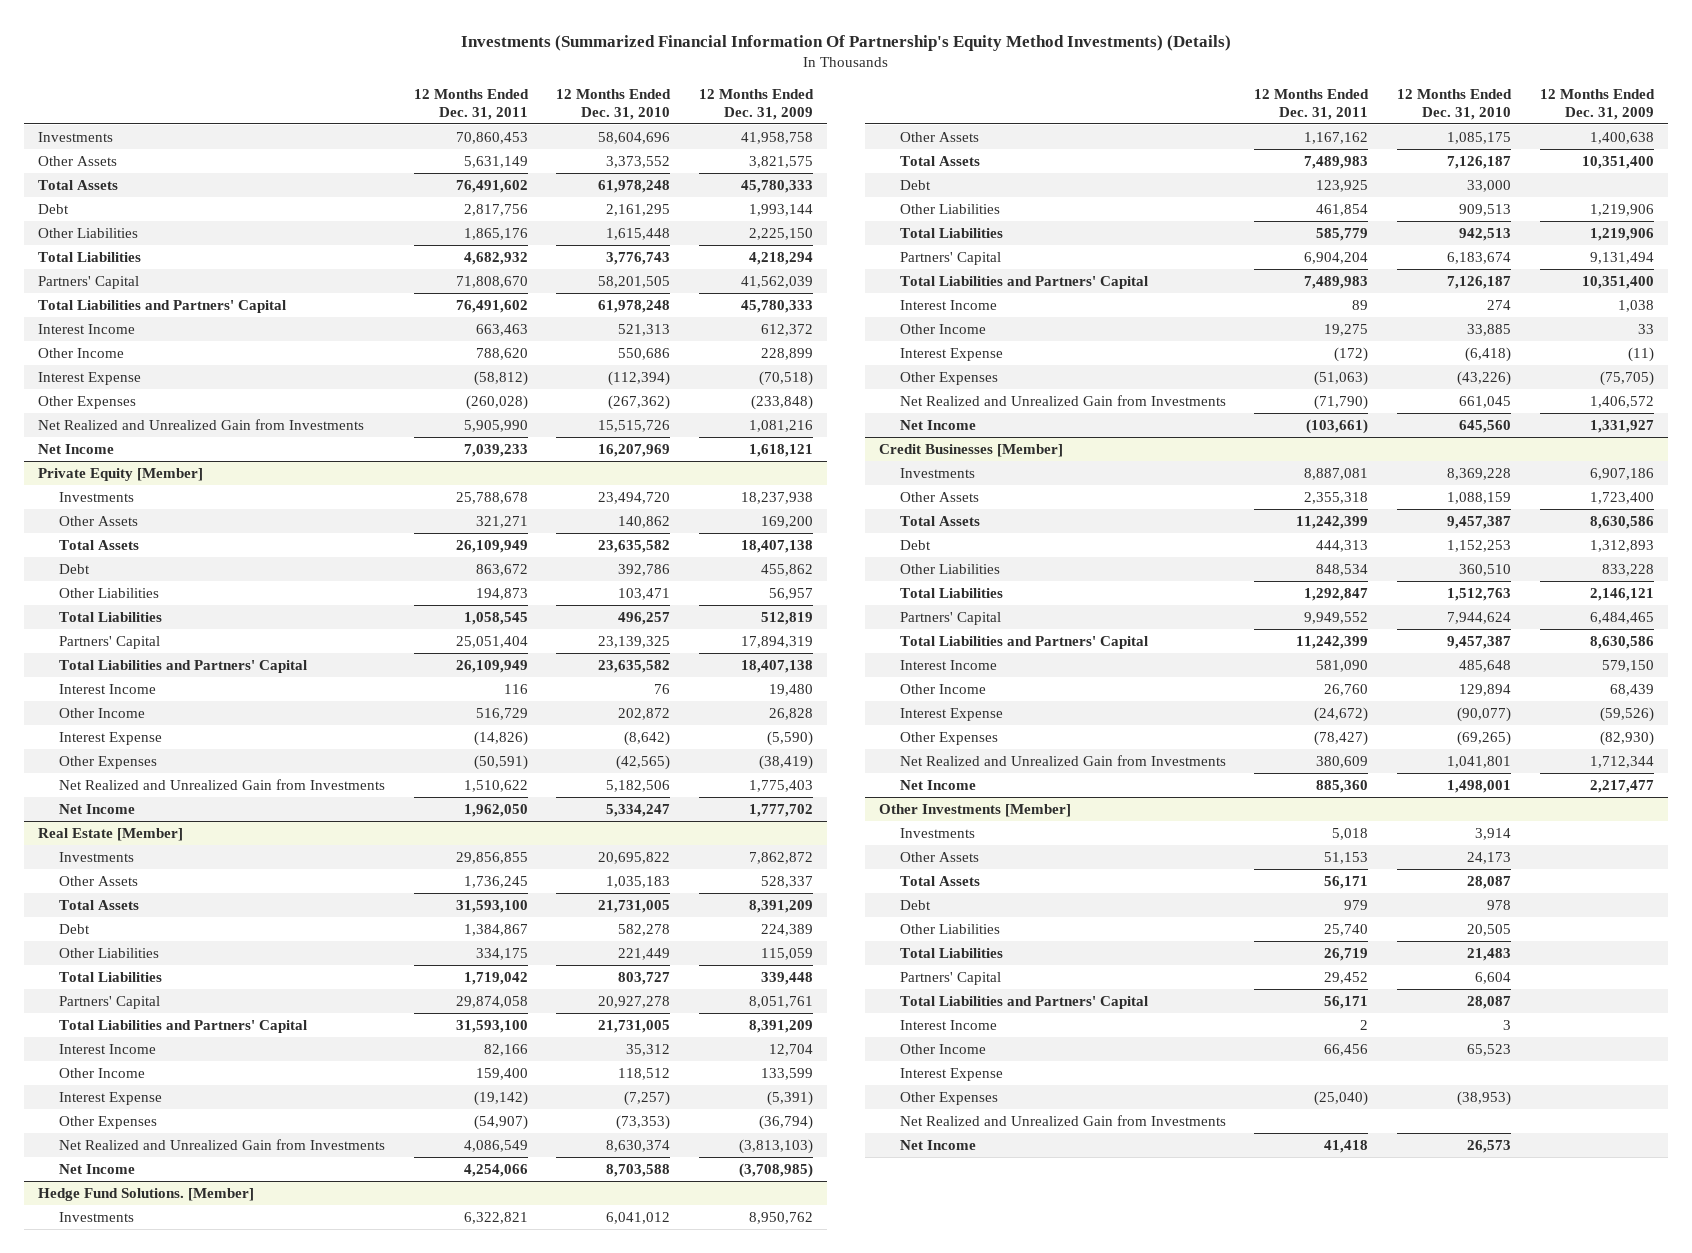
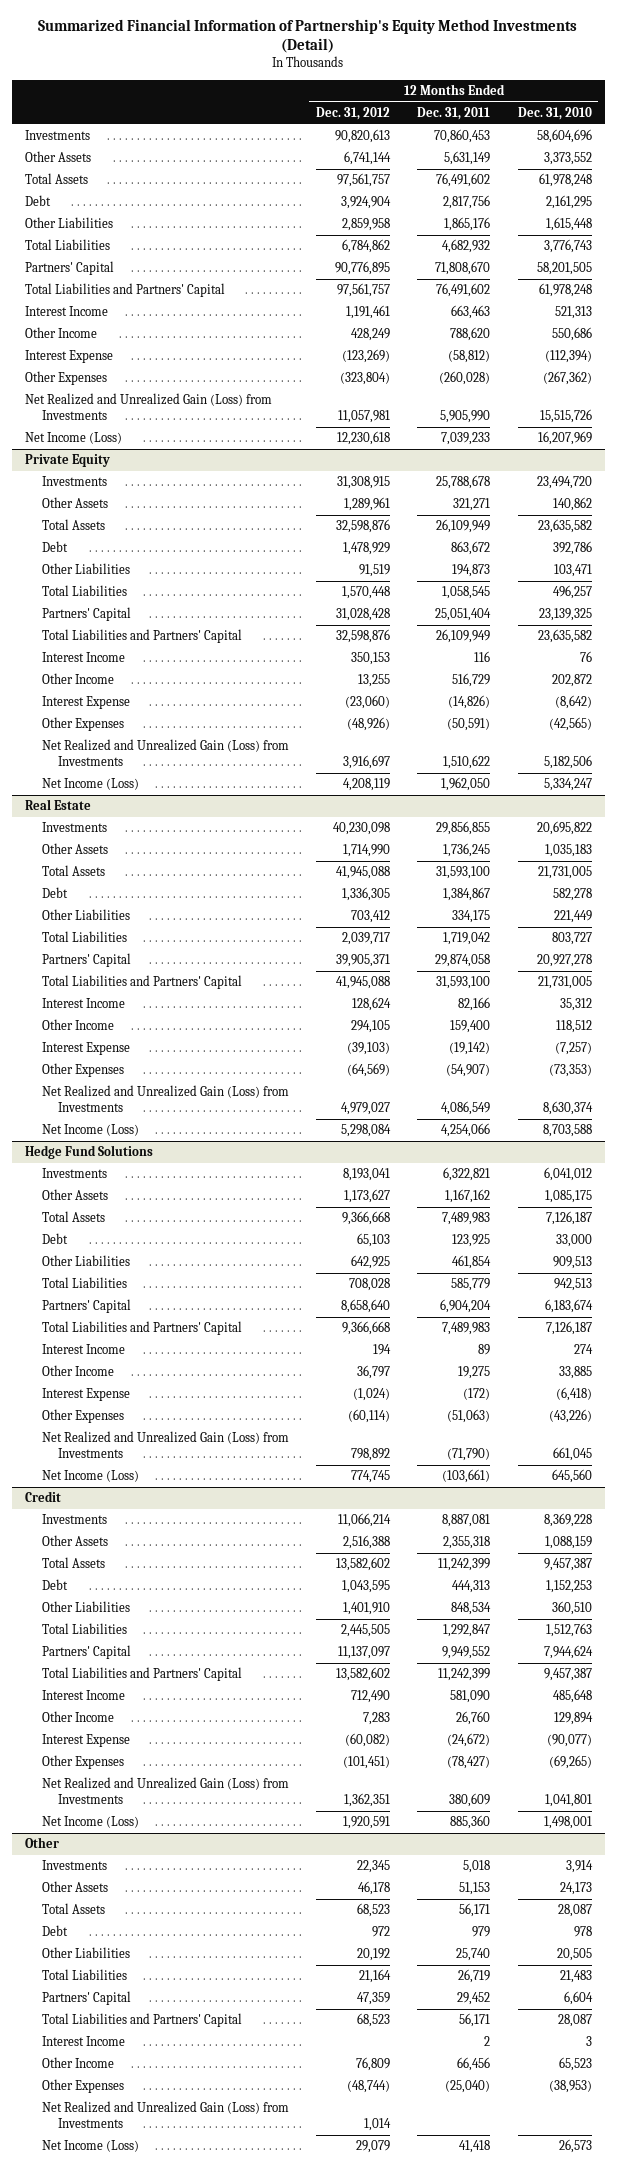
- Investments (Summarized Financial Information Of Partnership's Equity Method Investments) (Details)
+ Summarized Financial Information of Partnership's Equity Method Investments (Detail)
- | 12 Months Ended Dec. 31, 2011 | 12 Months Ended Dec. 31, 2010 | 12 Months Ended Dec. 31, 2009
+ | 12 Months Ended Dec. 31, 2012 | 12 Months Ended Dec. 31, 2011 | 12 Months Ended Dec. 31, 2010
- Net Realized and Unrealized Gain from Investments | 5,905,990 | 15,515,726 | 1,081,216
- Net Income | 7,039,233 | 16,207,969 | 1,618,121
- Private Equity [Member]
+ Net Realized and Unrealized Gain (Loss) from Investments | 11,057,981 | 5,905,990 | 15,515,726
+ Net Income (Loss) | 12,230,618 | 7,039,233 | 16,207,969
+ Private Equity
- Net Realized and Unrealized Gain from Investments | 1,510,622 | 5,182,506 | 1,775,403
- Net Income | 1,962,050 | 5,334,247 | 1,777,702
- Real Estate [Member]
+ Net Realized and Unrealized Gain (Loss) from Investments | 3,916,697 | 1,510,622 | 5,182,506
+ Net Income (Loss) | 4,208,119 | 1,962,050 | 5,334,247
+ Real Estate
- Net Realized and Unrealized Gain from Investments | 4,086,549 | 8,630,374 | (3,813,103)
- Net Income | 4,254,066 | 8,703,588 | (3,708,985)
- Hedge Fund Solutions. [Member]
+ Net Realized and Unrealized Gain (Loss) from Investments | 4,979,027 | 4,086,549 | 8,630,374
+ Net Income (Loss) | 5,298,084 | 4,254,066 | 8,703,588
+ Hedge Fund Solutions
- Net Realized and Unrealized Gain from Investments | (71,790) | 661,045 | 1,406,572
- Net Income | (103,661) | 645,560 | 1,331,927
- Credit Businesses [Member]
+ Net Realized and Unrealized Gain (Loss) from Investments | 798,892 | (71,790) | 661,045
+ Net Income (Loss) | 774,745 | (103,661) | 645,560
+ Credit
- Net Realized and Unrealized Gain from Investments | 380,609 | 1,041,801 | 1,712,344
- Net Income | 885,360 | 1,498,001 | 2,217,477
- Other Investments [Member]
+ Net Realized and Unrealized Gain (Loss) from Investments | 1,362,351 | 380,609 | 1,041,801
+ Net Income (Loss) | 1,920,591 | 885,360 | 1,498,001
+ Other
- Interest Expense
- Net Realized and Unrealized Gain from Investments
- Net Income | 41,418 | 26,573 |
+ Net Realized and Unrealized Gain (Loss) from Investments | 1,014 | |
+ Net Income (Loss) | 29,079 | 41,418 | 26,573

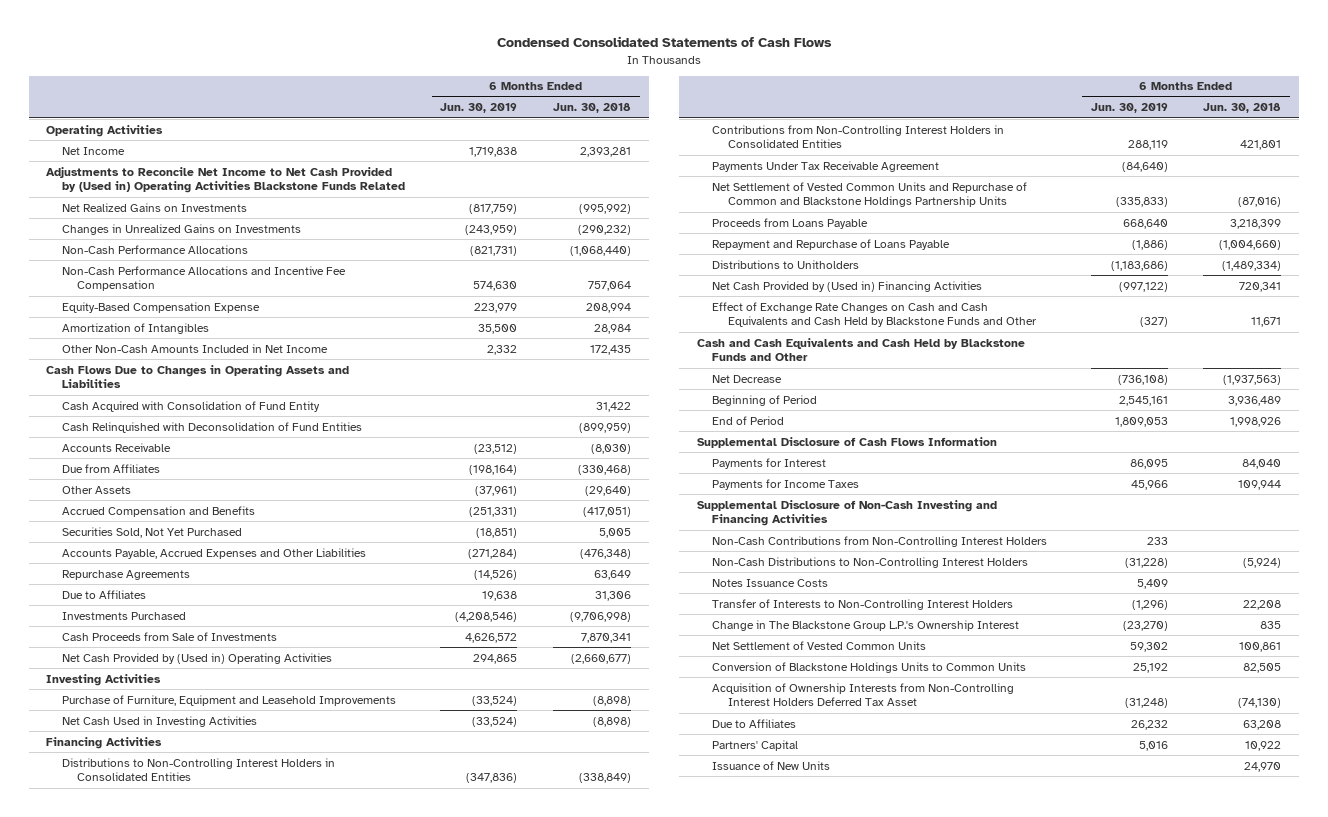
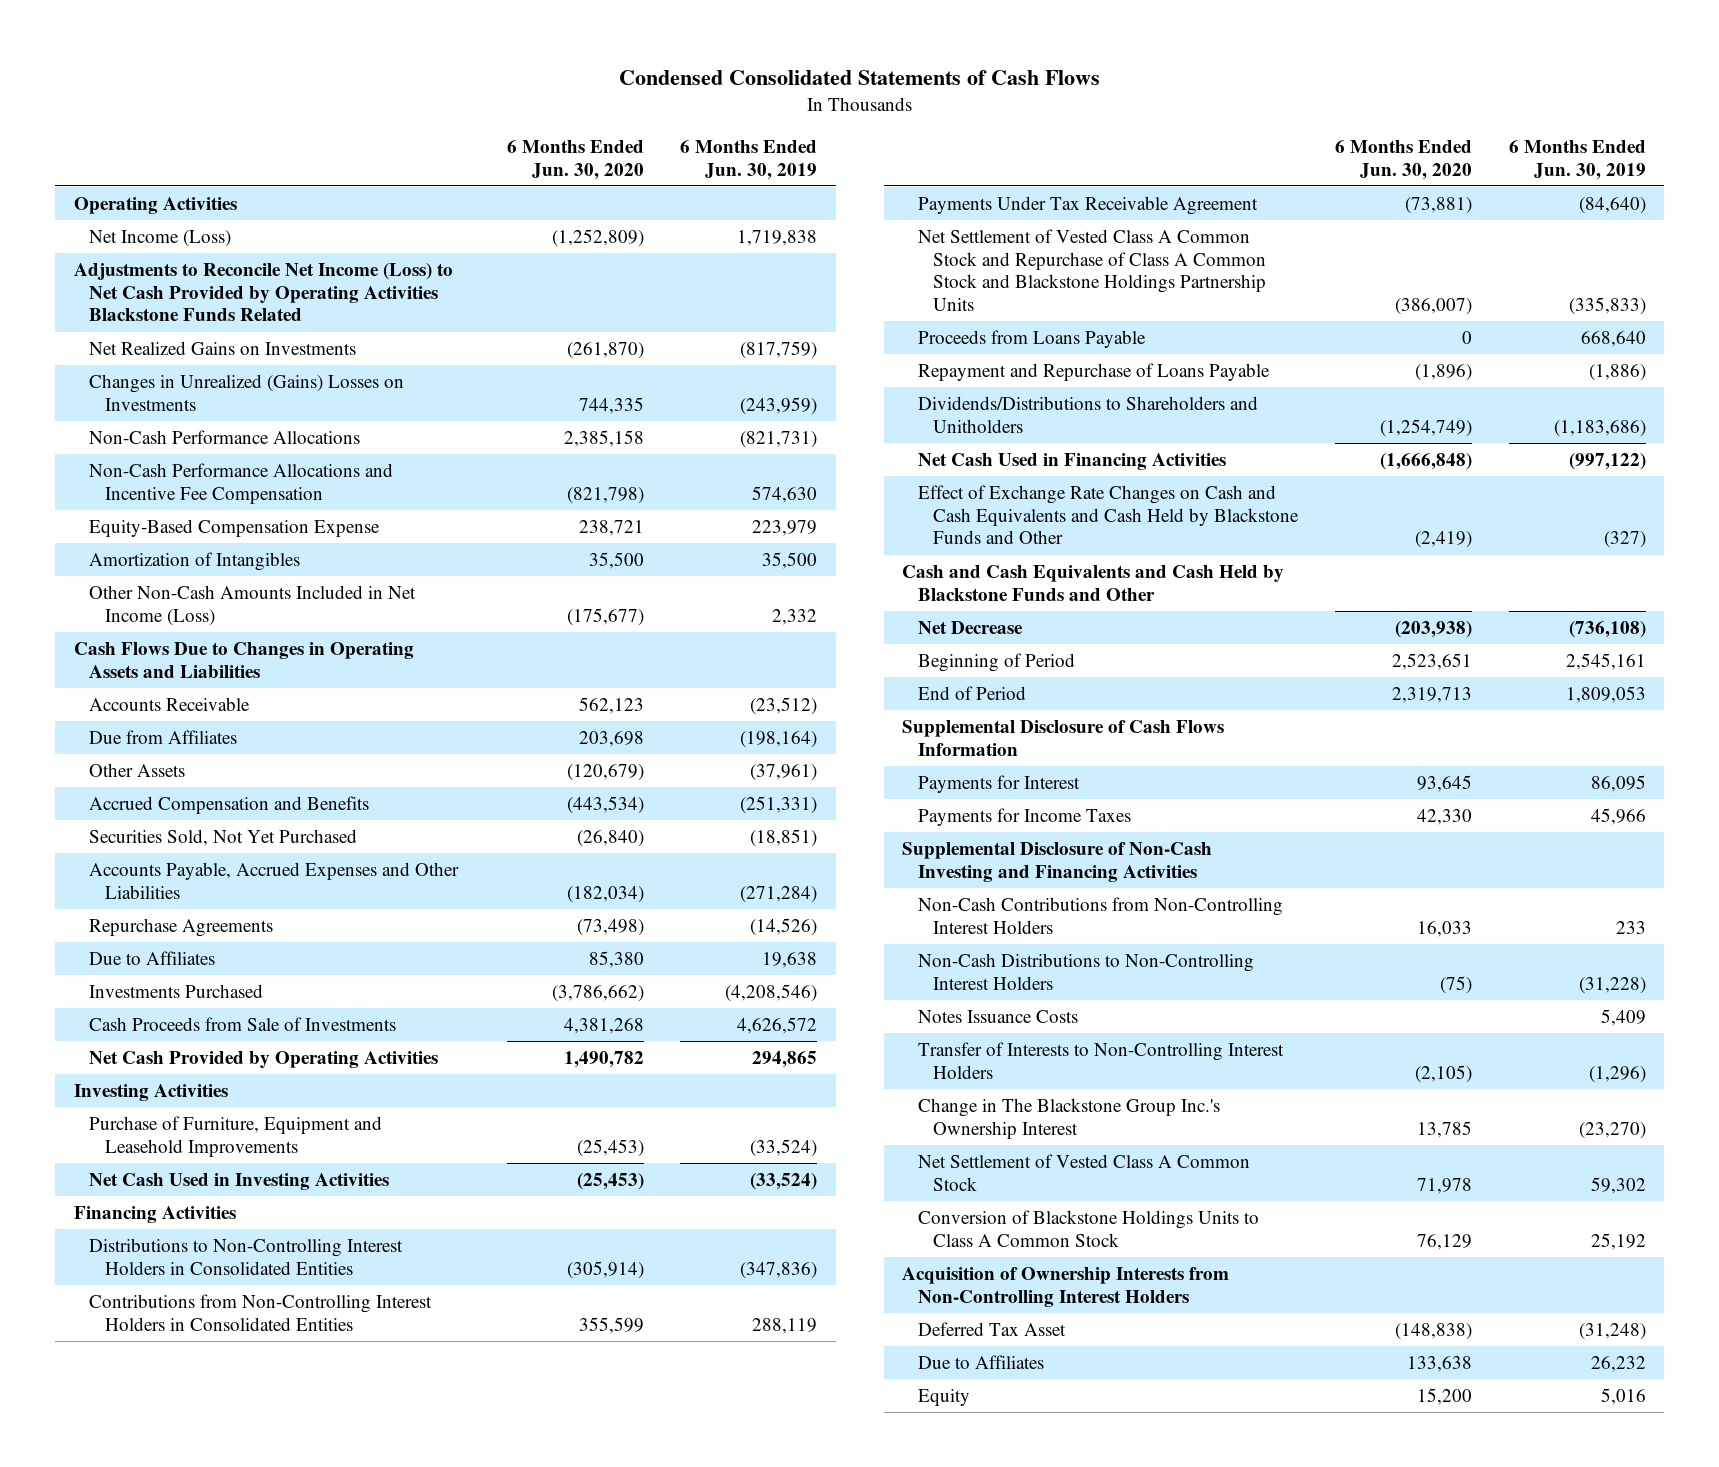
- | 6 Months Ended Jun. 30, 2019 | 6 Months Ended Jun. 30, 2018
+ | 6 Months Ended Jun. 30, 2020 | 6 Months Ended Jun. 30, 2019
- Net Income | 1,719,838 | 2,393,281
- Adjustments to Reconcile Net Income to Net Cash Provided by (Used in) Operating Activities Blackstone Funds Related
+ Net Income (Loss) | (1,252,809) | 1,719,838
+ Adjustments to Reconcile Net Income (Loss) to Net Cash Provided by Operating Activities Blackstone Funds Related
- Changes in Unrealized Gains on Investments | (243,959) | (290,232)
+ Changes in Unrealized (Gains) Losses on Investments | 744,335 | (243,959)
- Other Non-Cash Amounts Included in Net Income | 2,332 | 172,435
+ Other Non-Cash Amounts Included in Net Income (Loss) | (175,677) | 2,332
- Cash Acquired with Consolidation of Fund Entity | | 31,422
- Cash Relinquished with Deconsolidation of Fund Entities | | (899,959)
- Net Cash Provided by (Used in) Operating Activities | 294,865 | (2,660,677)
+ Net Cash Provided by Operating Activities | 1,490,782 | 294,865
- Net Settlement of Vested Common Units and Repurchase of Common and Blackstone Holdings Partnership Units | (335,833) | (87,016)
+ Net Settlement of Vested Class A Common Stock and Repurchase of Class A Common Stock and Blackstone Holdings Partnership Units | (386,007) | (335,833)
- Distributions to Unitholders | (1,183,686) | (1,489,334)
- Net Cash Provided by (Used in) Financing Activities | (997,122) | 720,341
+ Dividends/Distributions to Shareholders and Unitholders | (1,254,749) | (1,183,686)
+ Net Cash Used in Financing Activities | (1,666,848) | (997,122)
- Change in The Blackstone Group L.P.'s Ownership Interest | (23,270) | 835
- Net Settlement of Vested Common Units | 59,302 | 100,861
- Conversion of Blackstone Holdings Units to Common Units | 25,192 | 82,505
- Acquisition of Ownership Interests from Non-Controlling Interest Holders Deferred Tax Asset | (31,248) | (74,130)
+ Change in The Blackstone Group Inc.'s Ownership Interest | 13,785 | (23,270)
+ Net Settlement of Vested Class A Common Stock | 71,978 | 59,302
+ Conversion of Blackstone Holdings Units to Class A Common Stock | 76,129 | 25,192
+ Acquisition of Ownership Interests from Non-Controlling Interest Holders
+ Deferred Tax Asset | (148,838) | (31,248)
- Partners' Capital | 5,016 | 10,922
- Issuance of New Units | | 24,970
+ Equity | 15,200 | 5,016

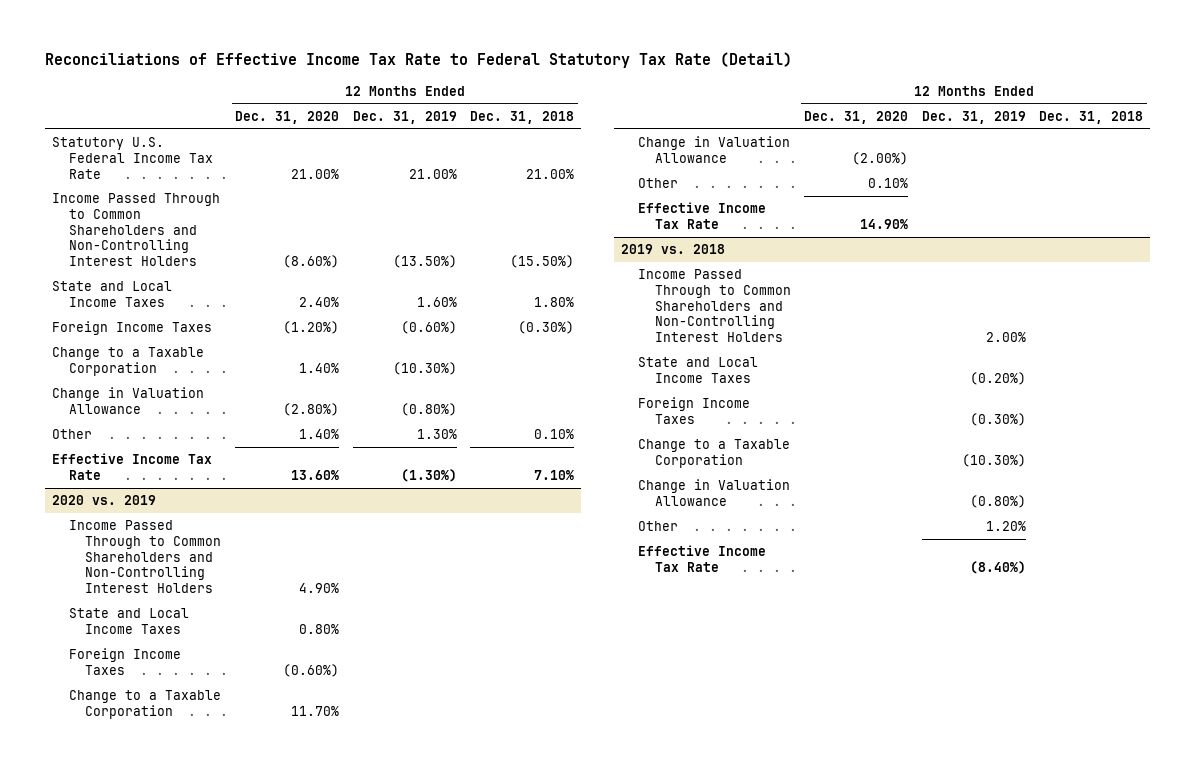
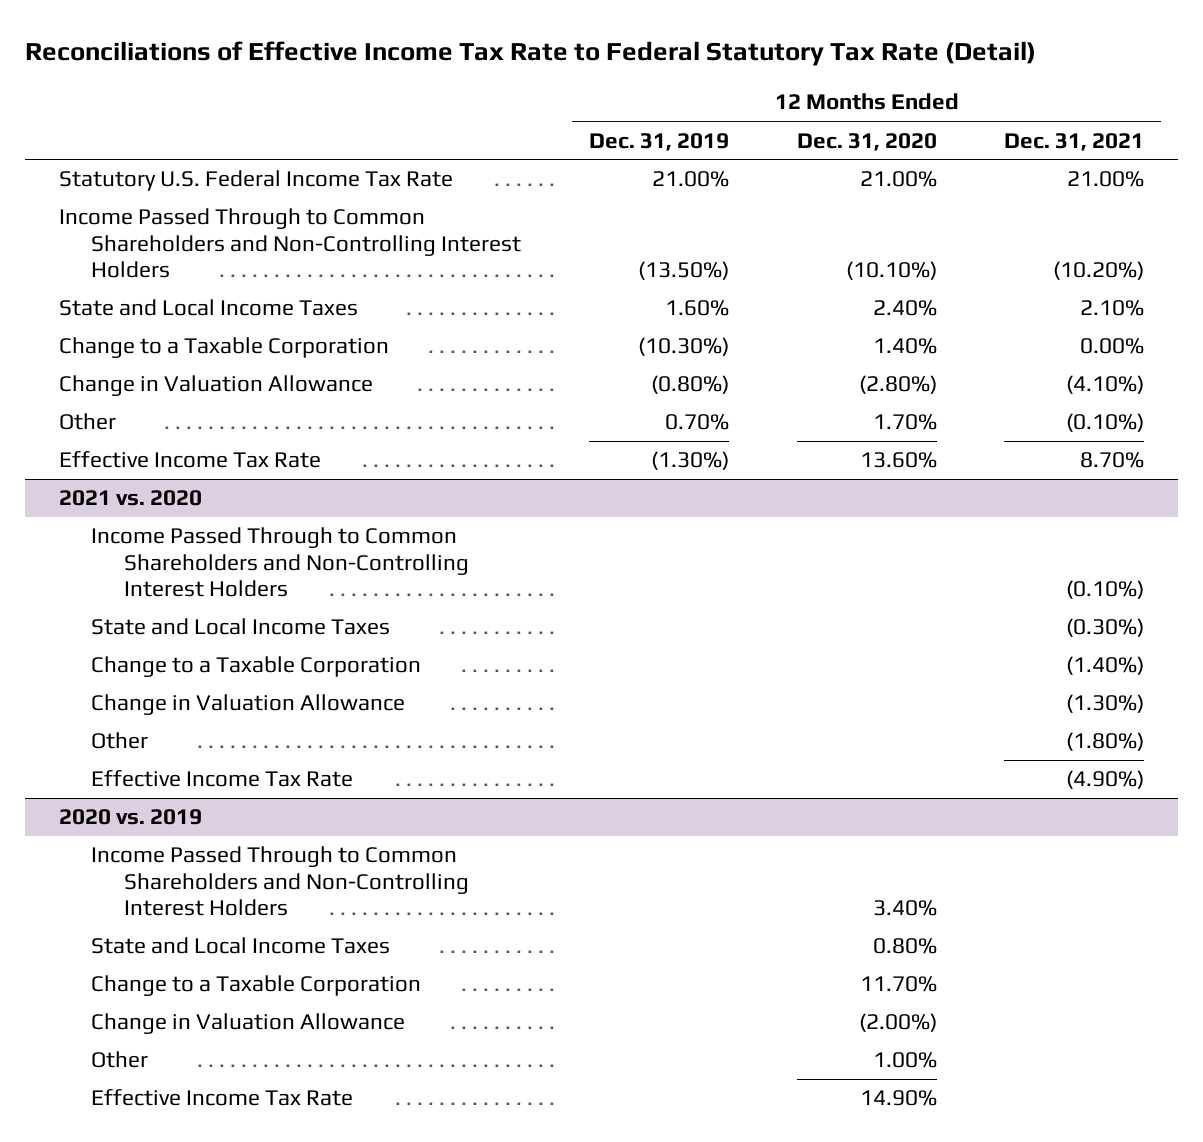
- | 12 Months Ended Dec. 31, 2020 | 12 Months Ended Dec. 31, 2019 | 12 Months Ended Dec. 31, 2018
+ | 12 Months Ended Dec. 31, 2019 | 12 Months Ended Dec. 31, 2020 | 12 Months Ended Dec. 31, 2021
- Income Passed Through to Common Shareholders and Non-Controlling Interest Holders | (8.60%) | (13.50%) | (15.50%)
+ Income Passed Through to Common Shareholders and Non-Controlling Interest Holders | (13.50%) | (10.10%) | (10.20%)
- Foreign Income Taxes | (1.20%) | (0.60%) | (0.30%)
- Other | 1.40% | 1.30% | 0.10%
+ Other | 0.70% | 1.70% | (0.10%)
+ 2021 vs. 2020
+ Income Passed Through to Common Shareholders and Non-Controlling Interest Holders | | | (0.10%)
+ State and Local Income Taxes | | | (0.30%)
+ Change to a Taxable Corporation | | | (1.40%)
+ Change in Valuation Allowance | | | (1.30%)
+ Other | | | (1.80%)
+ Effective Income Tax Rate | | | (4.90%)
@ 2020 vs. 2019
- Income Passed Through to Common Shareholders and Non-Controlling Interest Holders | 4.90% | |
+ Income Passed Through to Common Shareholders and Non-Controlling Interest Holders | | 3.40% |
- Foreign Income Taxes | (0.60%) | |
- Other | 0.10% | |
+ Other | | 1.00% |
- 2019 vs. 2018
- Income Passed Through to Common Shareholders and Non-Controlling Interest Holders | | 2.00% |
- State and Local Income Taxes | | (0.20%) |
- Foreign Income Taxes | | (0.30%) |
- Change to a Taxable Corporation | | (10.30%) |
- Change in Valuation Allowance | | (0.80%) |
- Other | | 1.20% |
- Effective Income Tax Rate | | (8.40%) |

